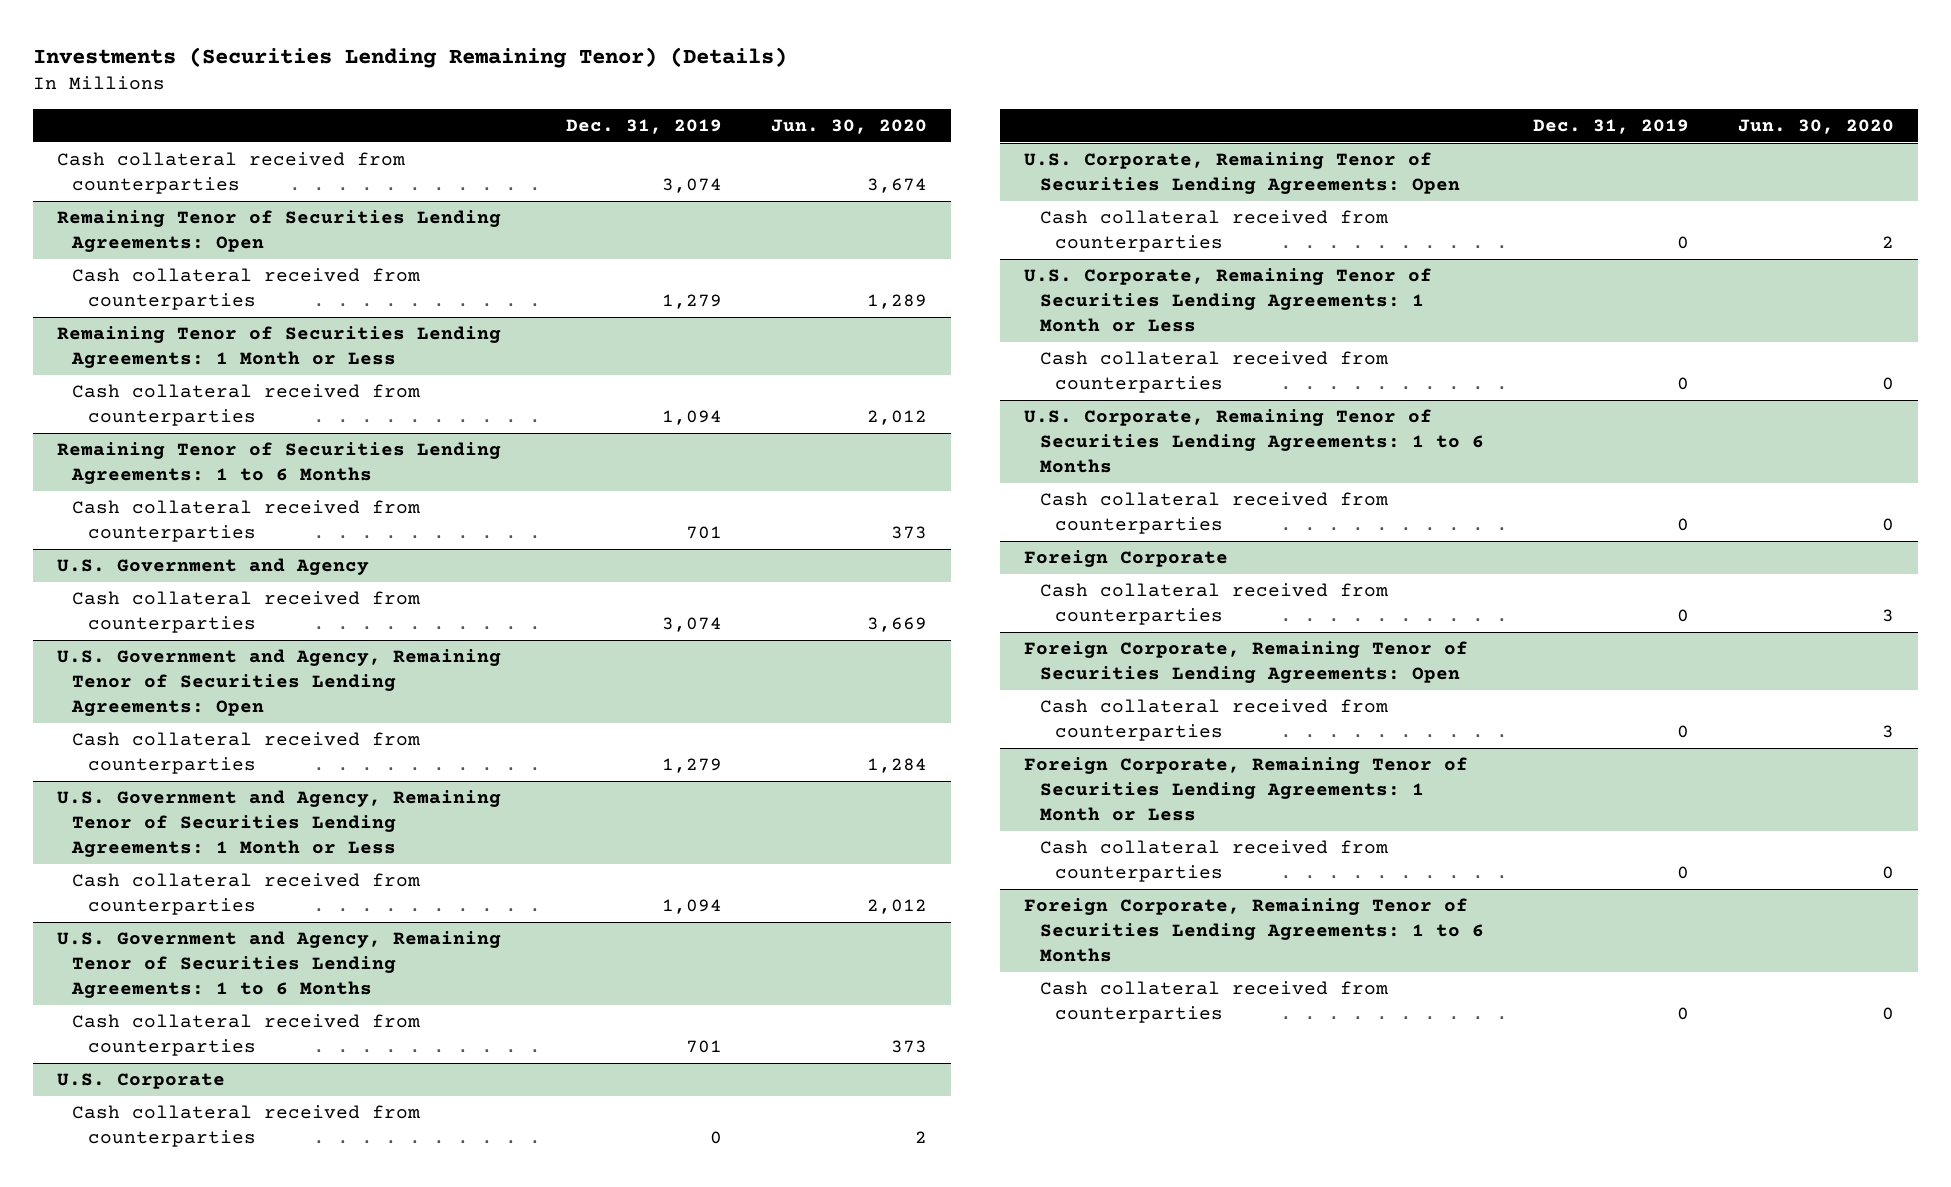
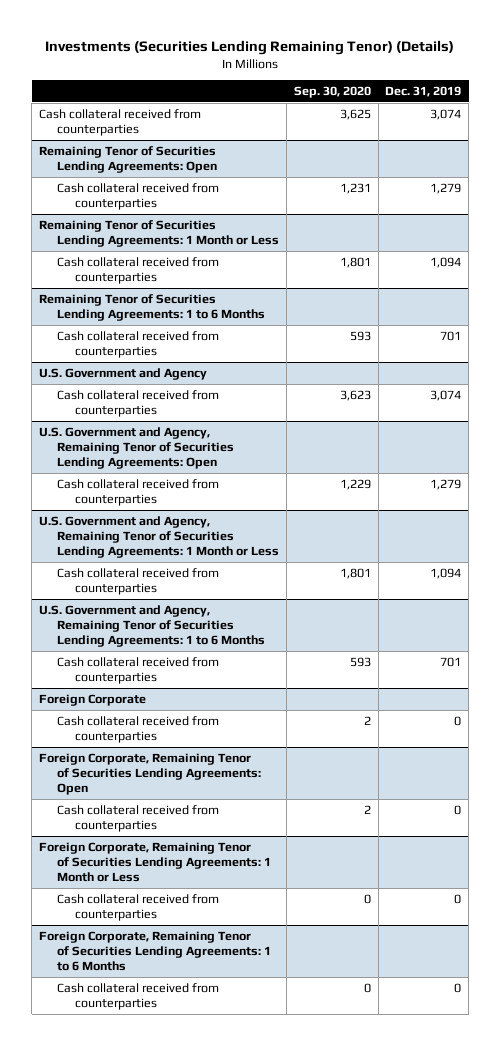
- | Dec. 31, 2019 | Jun. 30, 2020
+ | Sep. 30, 2020 | Dec. 31, 2019
- U.S. Corporate
- Cash collateral received from counterparties | 0 | 2
- U.S. Corporate, Remaining Tenor of Securities Lending Agreements: Open
- Cash collateral received from counterparties | 0 | 2
- U.S. Corporate, Remaining Tenor of Securities Lending Agreements: 1 Month or Less
- Cash collateral received from counterparties | 0 | 0
- U.S. Corporate, Remaining Tenor of Securities Lending Agreements: 1 to 6 Months
- Cash collateral received from counterparties | 0 | 0

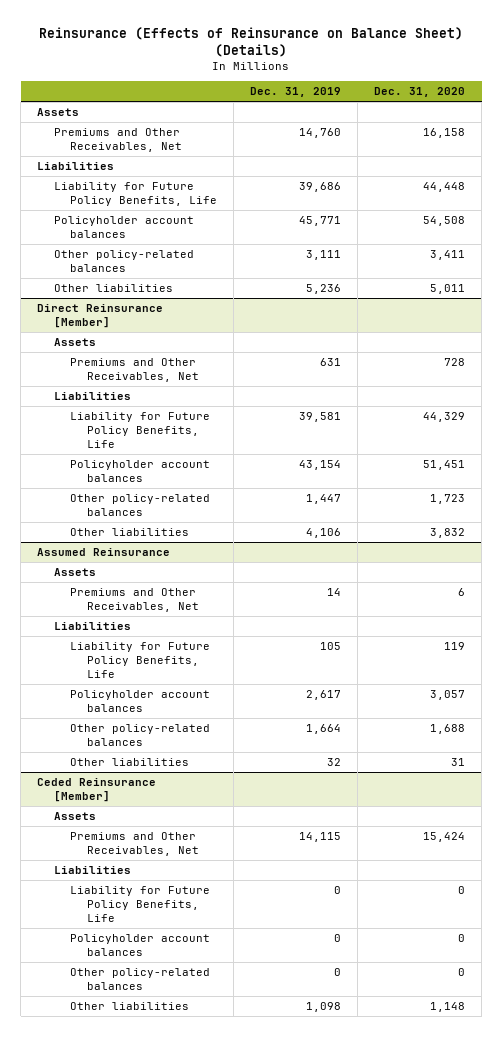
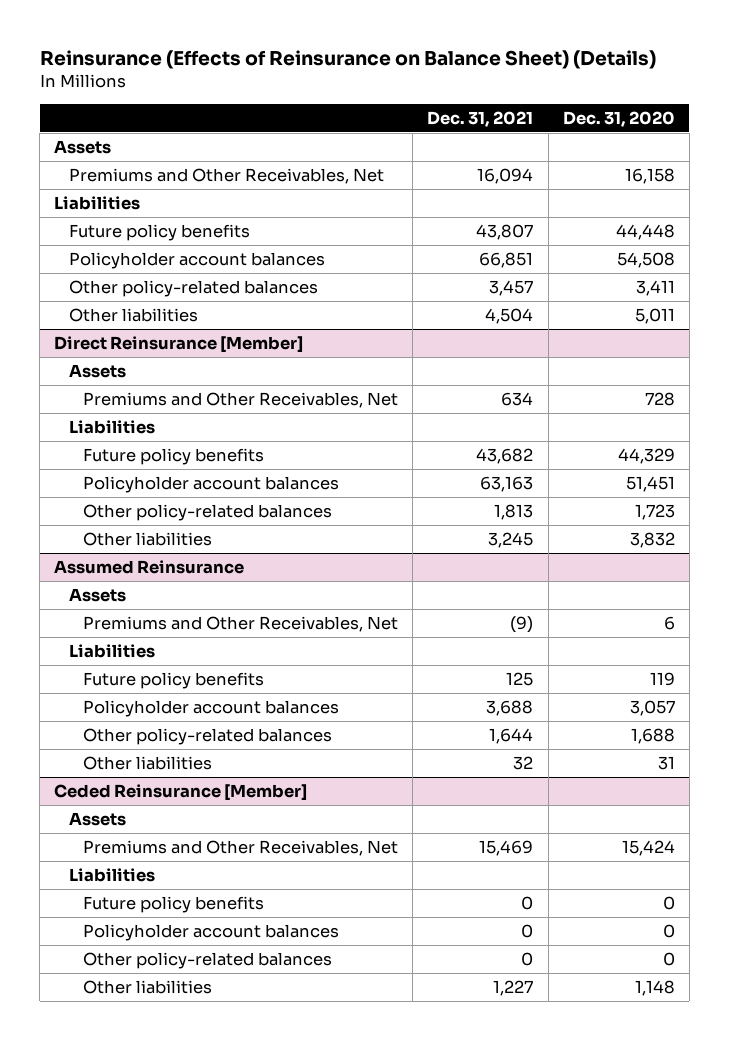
- | Dec. 31, 2019 | Dec. 31, 2020
+ | Dec. 31, 2021 | Dec. 31, 2020
- Liability for Future Policy Benefits, Life | 39,686 | 44,448
+ Future policy benefits | 43,807 | 44,448
@ Direct Reinsurance [Member]
- Liability for Future Policy Benefits, Life | 39,581 | 44,329
+ Future policy benefits | 43,682 | 44,329
@ Assumed Reinsurance
- Liability for Future Policy Benefits, Life | 105 | 119
+ Future policy benefits | 125 | 119
@ Ceded Reinsurance [Member]
- Liability for Future Policy Benefits, Life | 0 | 0
+ Future policy benefits | 0 | 0

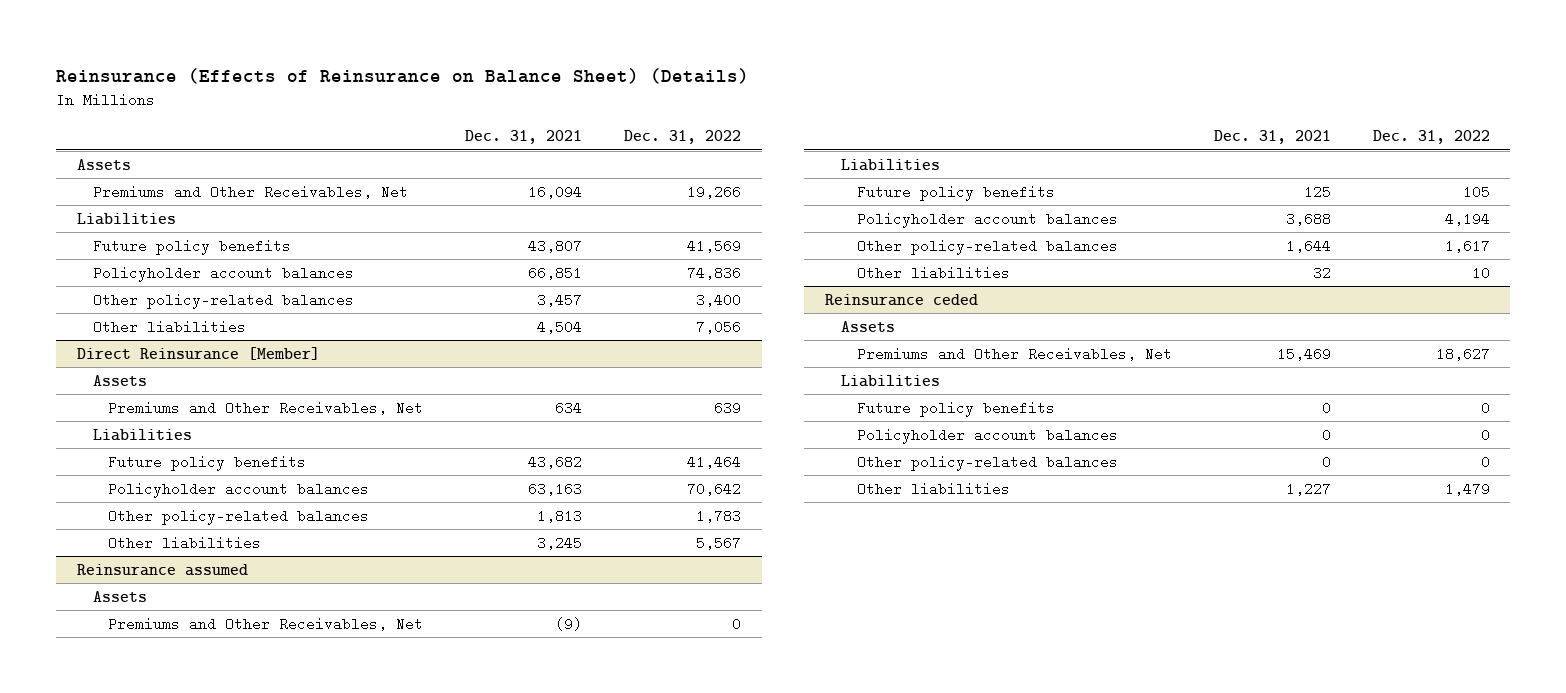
- | Dec. 31, 2021 | Dec. 31, 2020
+ | Dec. 31, 2021 | Dec. 31, 2022
- Assumed Reinsurance
+ Reinsurance assumed
- Ceded Reinsurance [Member]
+ Reinsurance ceded

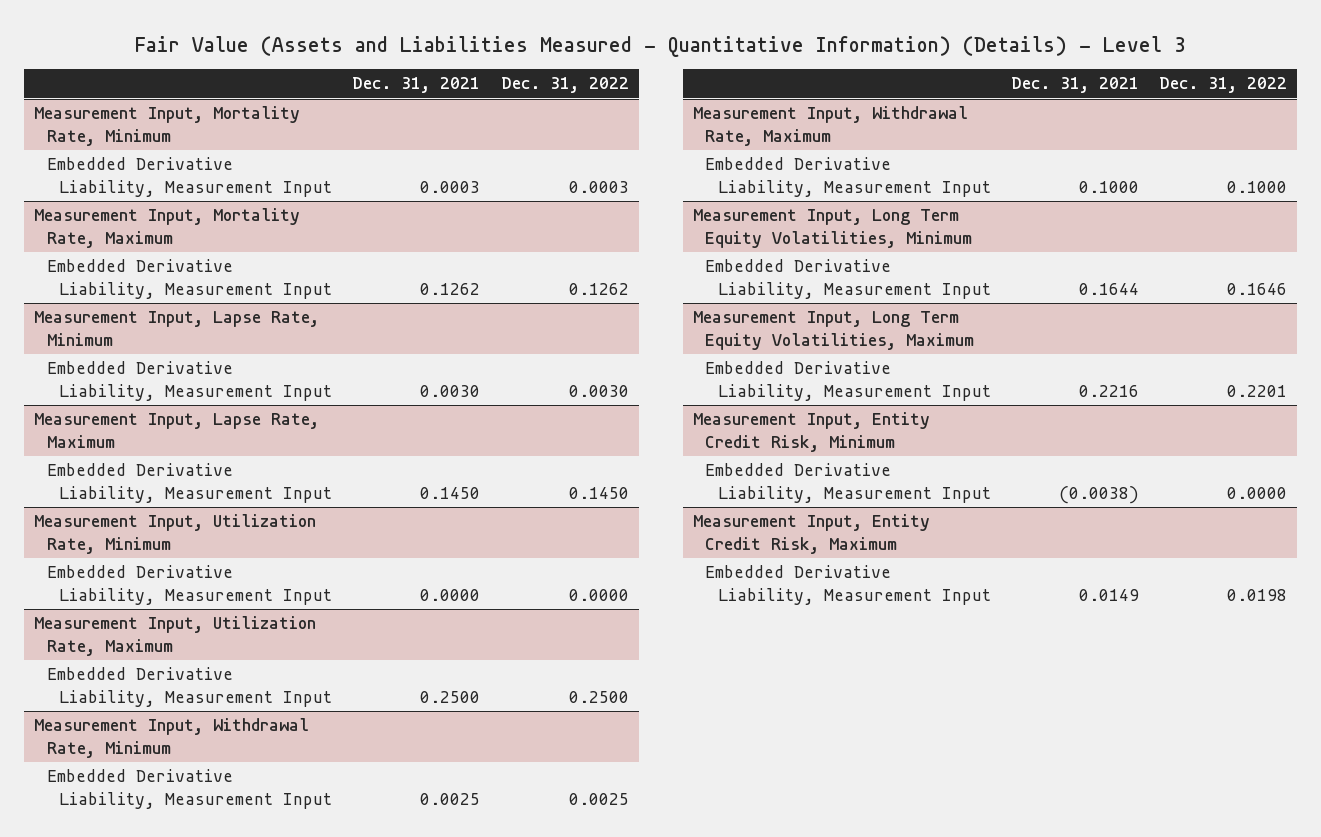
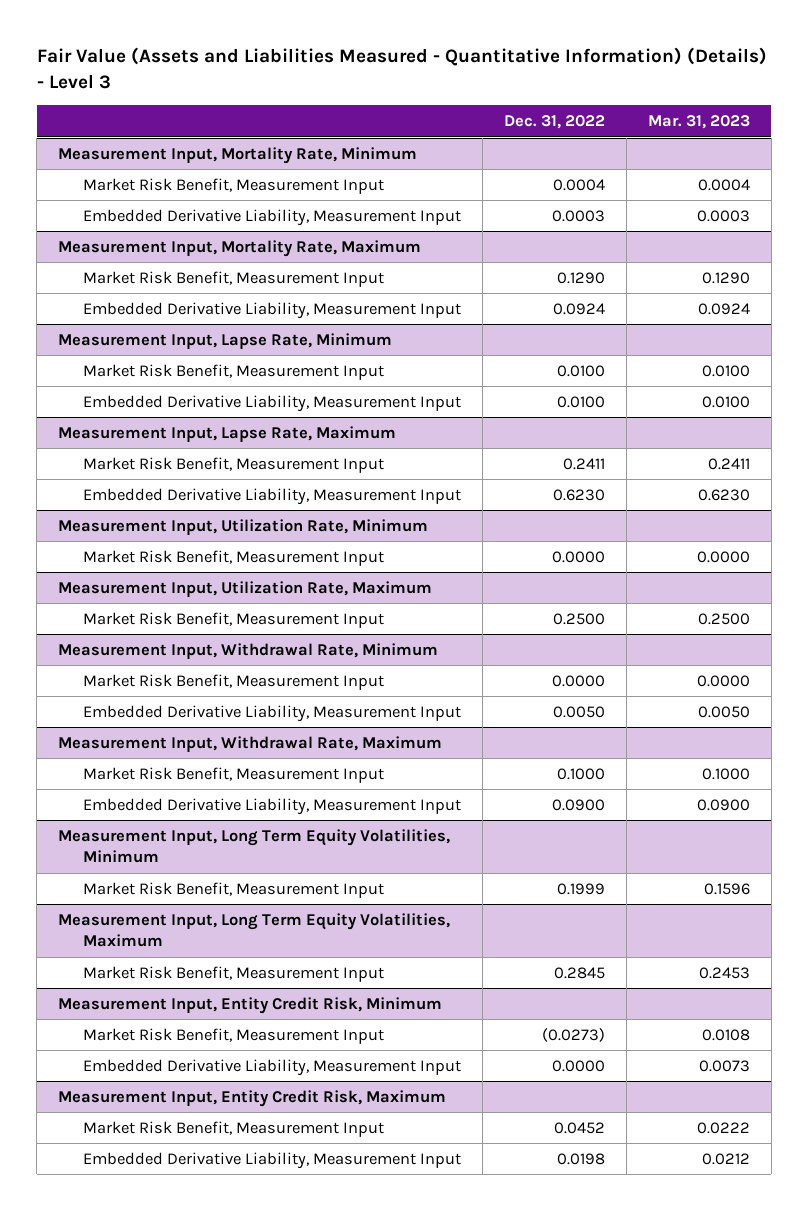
- | Dec. 31, 2021 | Dec. 31, 2022
+ | Dec. 31, 2022 | Mar. 31, 2023
@ Measurement Input, Mortality Rate, Minimum
+ Market Risk Benefit, Measurement Input | 0.0004 | 0.0004
@ Measurement Input, Mortality Rate, Maximum
- Embedded Derivative Liability, Measurement Input | 0.1262 | 0.1262
+ Market Risk Benefit, Measurement Input | 0.1290 | 0.1290
+ Embedded Derivative Liability, Measurement Input | 0.0924 | 0.0924
@ Measurement Input, Lapse Rate, Minimum
- Embedded Derivative Liability, Measurement Input | 0.0030 | 0.0030
+ Market Risk Benefit, Measurement Input | 0.0100 | 0.0100
+ Embedded Derivative Liability, Measurement Input | 0.0100 | 0.0100
@ Measurement Input, Lapse Rate, Maximum
- Embedded Derivative Liability, Measurement Input | 0.1450 | 0.1450
+ Market Risk Benefit, Measurement Input | 0.2411 | 0.2411
+ Embedded Derivative Liability, Measurement Input | 0.6230 | 0.6230
@ Measurement Input, Utilization Rate, Minimum
- Embedded Derivative Liability, Measurement Input | 0.0000 | 0.0000
+ Market Risk Benefit, Measurement Input | 0.0000 | 0.0000
@ Measurement Input, Utilization Rate, Maximum
- Embedded Derivative Liability, Measurement Input | 0.2500 | 0.2500
+ Market Risk Benefit, Measurement Input | 0.2500 | 0.2500
@ Measurement Input, Withdrawal Rate, Minimum
- Embedded Derivative Liability, Measurement Input | 0.0025 | 0.0025
+ Market Risk Benefit, Measurement Input | 0.0000 | 0.0000
+ Embedded Derivative Liability, Measurement Input | 0.0050 | 0.0050
@ Measurement Input, Withdrawal Rate, Maximum
- Embedded Derivative Liability, Measurement Input | 0.1000 | 0.1000
+ Market Risk Benefit, Measurement Input | 0.1000 | 0.1000
+ Embedded Derivative Liability, Measurement Input | 0.0900 | 0.0900
@ Measurement Input, Long Term Equity Volatilities, Minimum
- Embedded Derivative Liability, Measurement Input | 0.1644 | 0.1646
+ Market Risk Benefit, Measurement Input | 0.1999 | 0.1596
@ Measurement Input, Long Term Equity Volatilities, Maximum
- Embedded Derivative Liability, Measurement Input | 0.2216 | 0.2201
+ Market Risk Benefit, Measurement Input | 0.2845 | 0.2453
@ Measurement Input, Entity Credit Risk, Minimum
+ Market Risk Benefit, Measurement Input | (0.0273) | 0.0108
@ Measurement Input, Entity Credit Risk, Maximum
+ Market Risk Benefit, Measurement Input | 0.0452 | 0.0222

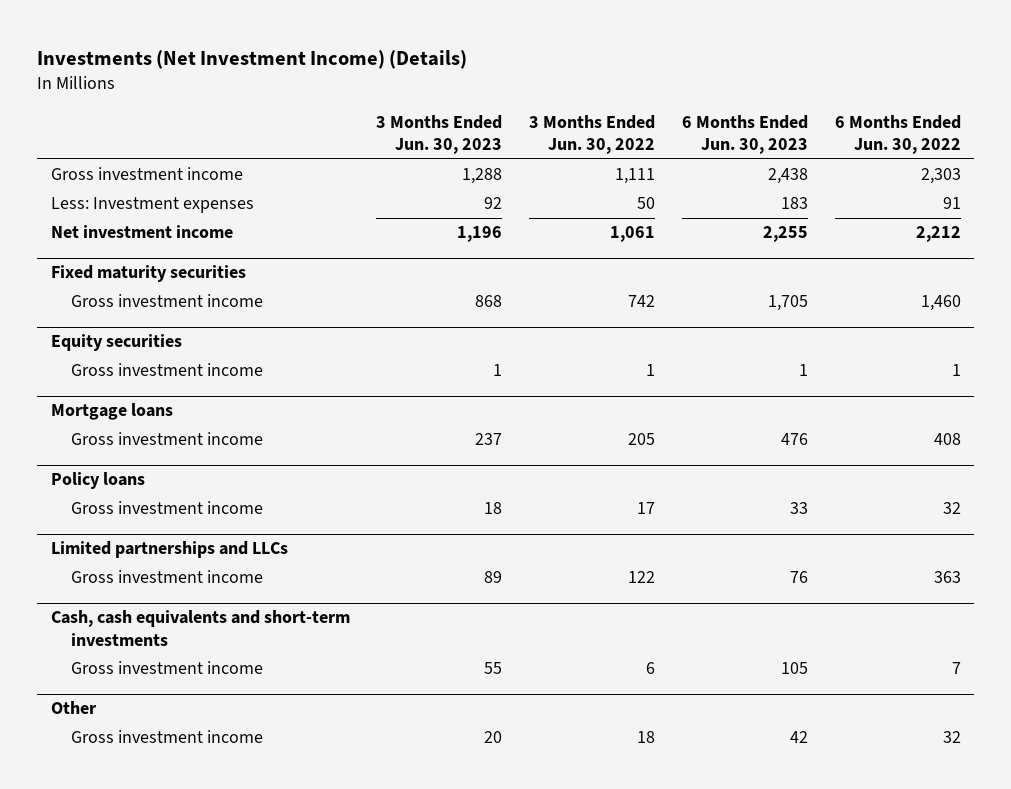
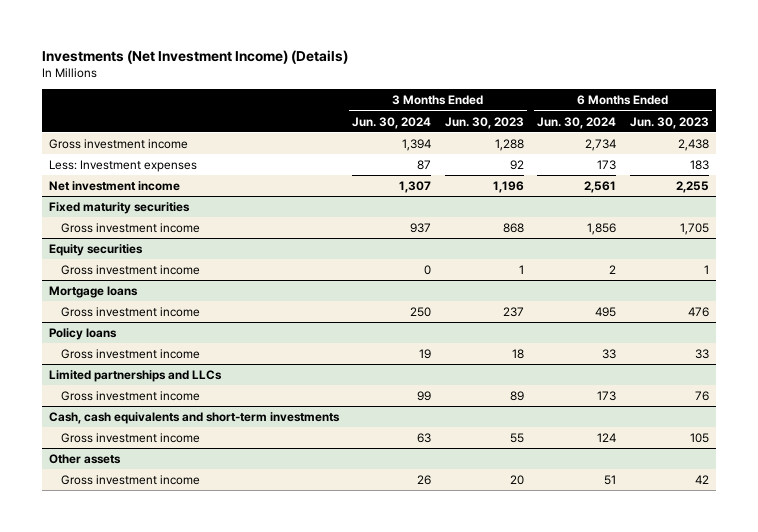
- | 3 Months Ended Jun. 30, 2023 | 3 Months Ended Jun. 30, 2022 | 6 Months Ended Jun. 30, 2023 | 6 Months Ended Jun. 30, 2022
+ | 3 Months Ended Jun. 30, 2024 | 3 Months Ended Jun. 30, 2023 | 6 Months Ended Jun. 30, 2024 | 6 Months Ended Jun. 30, 2023
- Other
+ Other assets

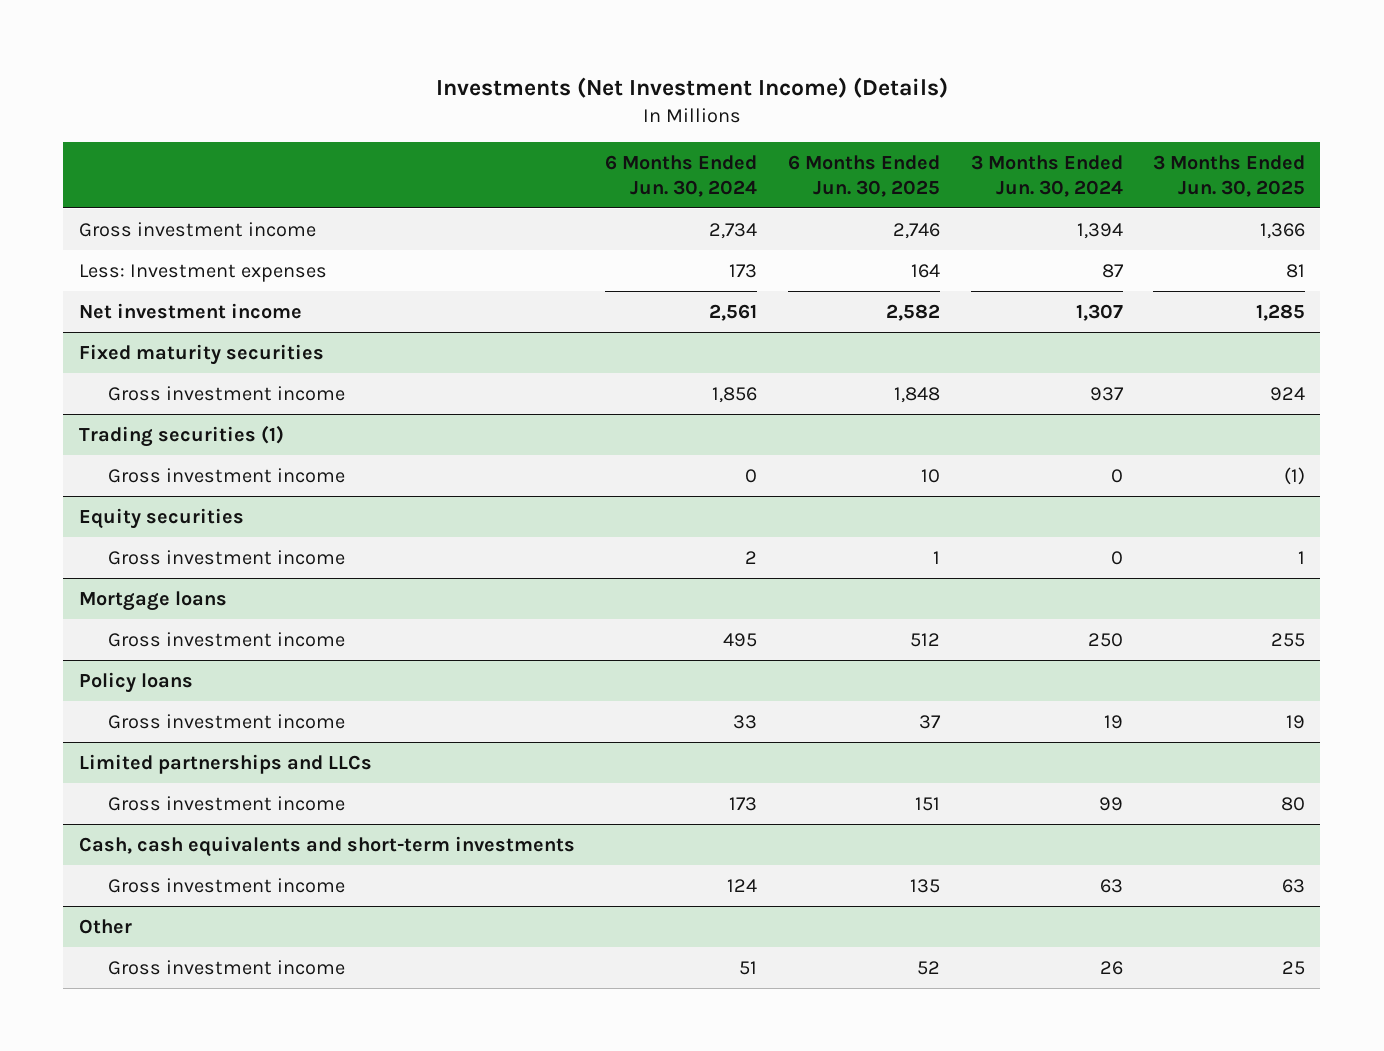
- | 3 Months Ended Jun. 30, 2024 | 3 Months Ended Jun. 30, 2023 | 6 Months Ended Jun. 30, 2024 | 6 Months Ended Jun. 30, 2023
+ | 6 Months Ended Jun. 30, 2024 | 6 Months Ended Jun. 30, 2025 | 3 Months Ended Jun. 30, 2024 | 3 Months Ended Jun. 30, 2025
+ Trading securities (1)
+ Gross investment income | 0 | 10 | 0 | (1)
- Other assets
+ Other

